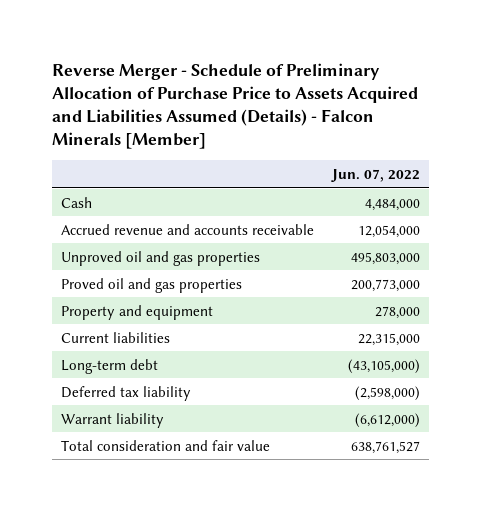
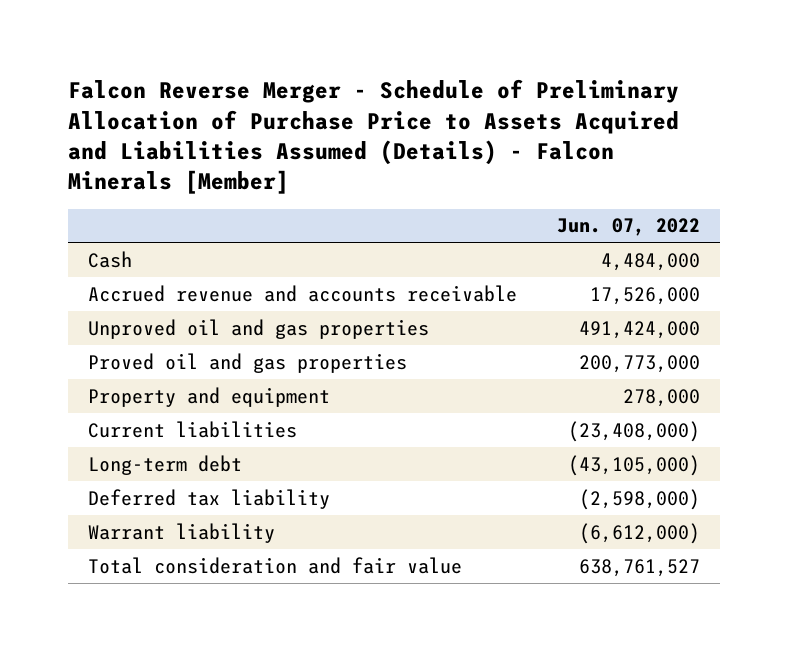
- Reverse Merger - Schedule of Preliminary Allocation of Purchase Price to Assets Acquired and Liabilities Assumed (Details) - Falcon Minerals [Member]
+ Falcon Reverse Merger - Schedule of Preliminary Allocation of Purchase Price to Assets Acquired and Liabilities Assumed (Details) - Falcon Minerals [Member]
- Accrued revenue and accounts receivable | 12,054,000
- Unproved oil and gas properties | 495,803,000
+ Accrued revenue and accounts receivable | 17,526,000
+ Unproved oil and gas properties | 491,424,000
- Current liabilities | 22,315,000
+ Current liabilities | (23,408,000)

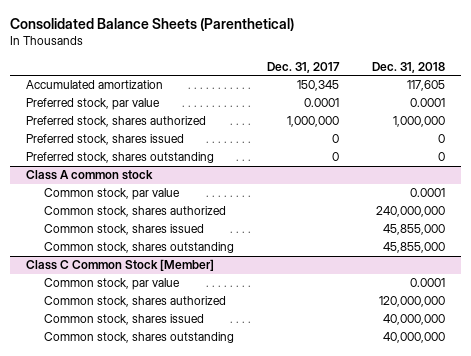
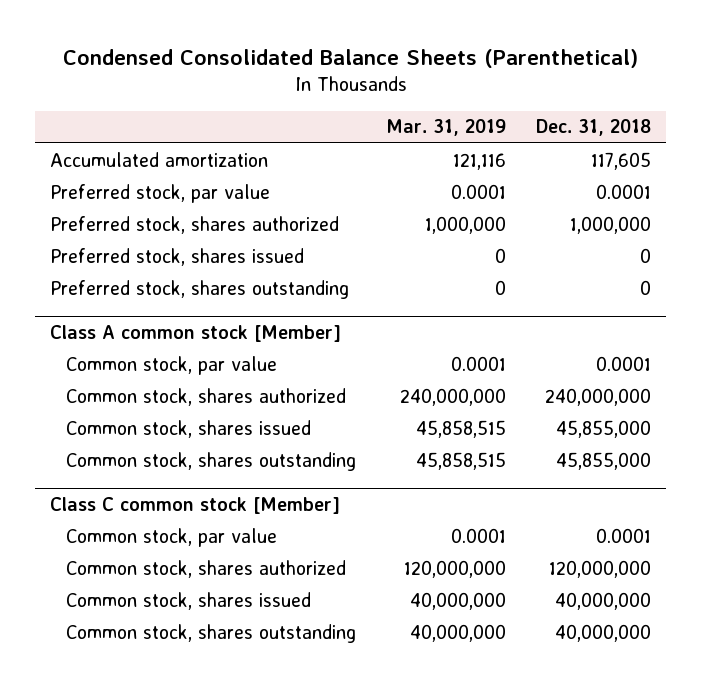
- Consolidated Balance Sheets (Parenthetical)
+ Condensed Consolidated Balance Sheets (Parenthetical)
- | Dec. 31, 2017 | Dec. 31, 2018
+ | Mar. 31, 2019 | Dec. 31, 2018
- Class A common stock
+ Class A common stock [Member]
- Class C Common Stock [Member]
+ Class C common stock [Member]

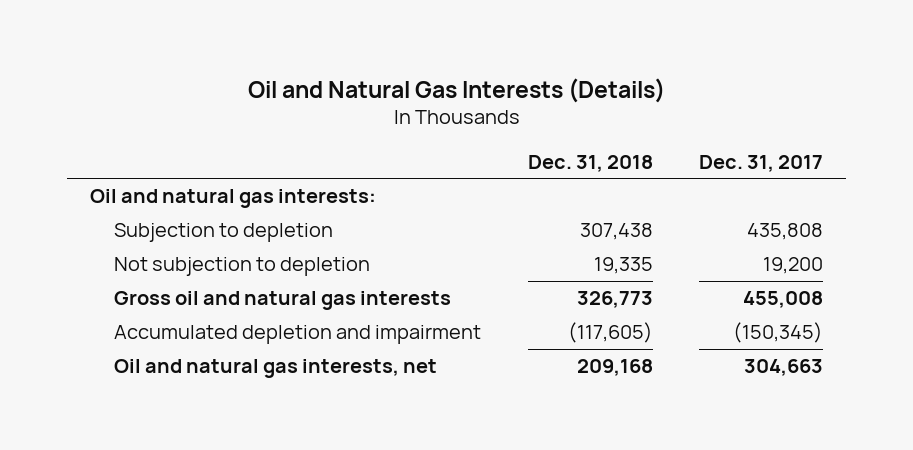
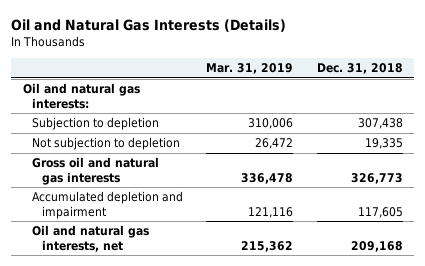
- | Dec. 31, 2018 | Dec. 31, 2017
+ | Mar. 31, 2019 | Dec. 31, 2018
- Accumulated depletion and impairment | (117,605) | (150,345)
+ Accumulated depletion and impairment | 121,116 | 117,605

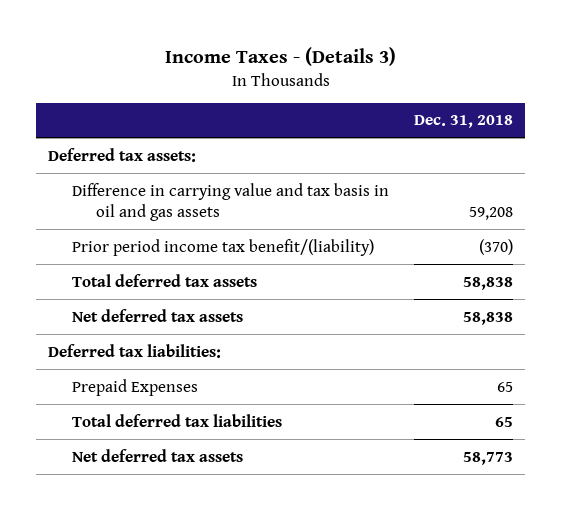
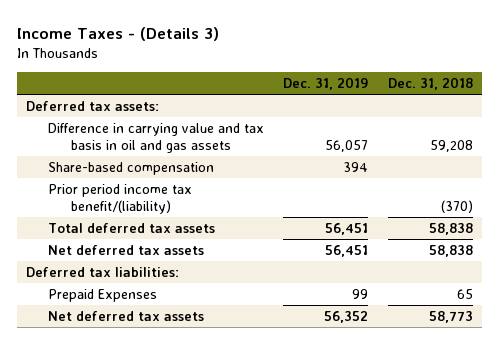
- | Dec. 31, 2018
+ | Dec. 31, 2019 | Dec. 31, 2018
+ Share-based compensation | 394 |
- Total deferred tax liabilities | 65

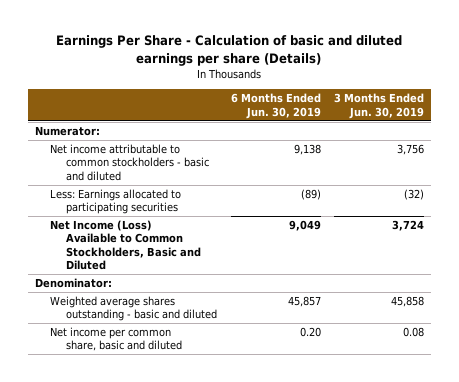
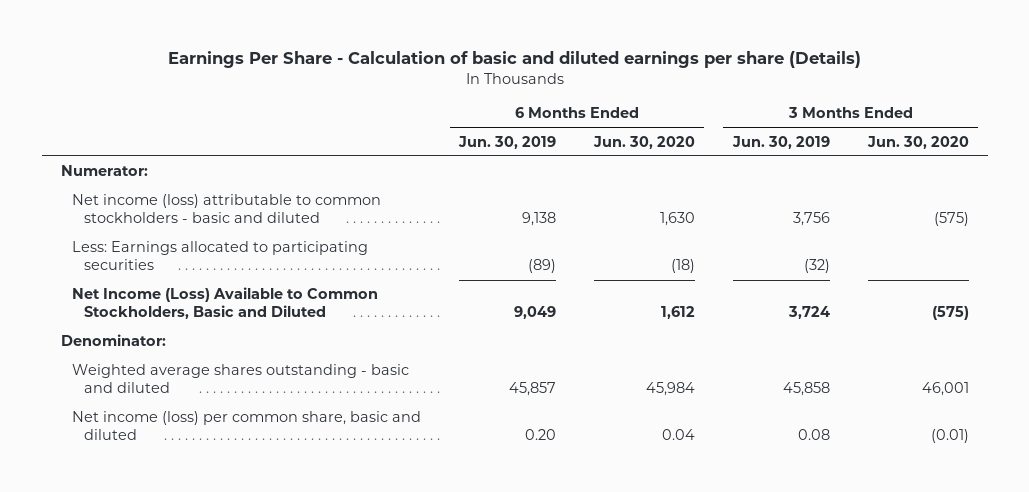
- | 6 Months Ended Jun. 30, 2019 | 3 Months Ended Jun. 30, 2019
+ | 6 Months Ended Jun. 30, 2019 | 6 Months Ended Jun. 30, 2020 | 3 Months Ended Jun. 30, 2019 | 3 Months Ended Jun. 30, 2020
- Net income attributable to common stockholders - basic and diluted | 9,138 | 3,756
+ Net income (loss) attributable to common stockholders - basic and diluted | 9,138 | 1,630 | 3,756 | (575)
- Net income per common share, basic and diluted | 0.20 | 0.08
+ Net income (loss) per common share, basic and diluted | 0.20 | 0.04 | 0.08 | (0.01)

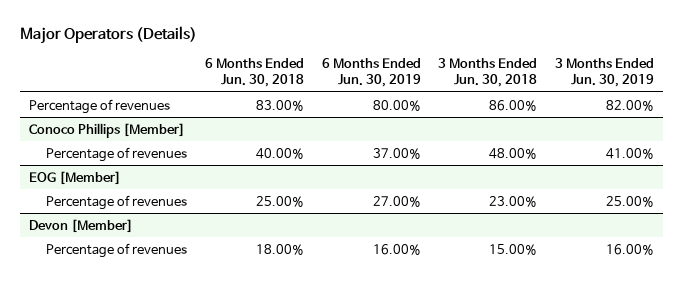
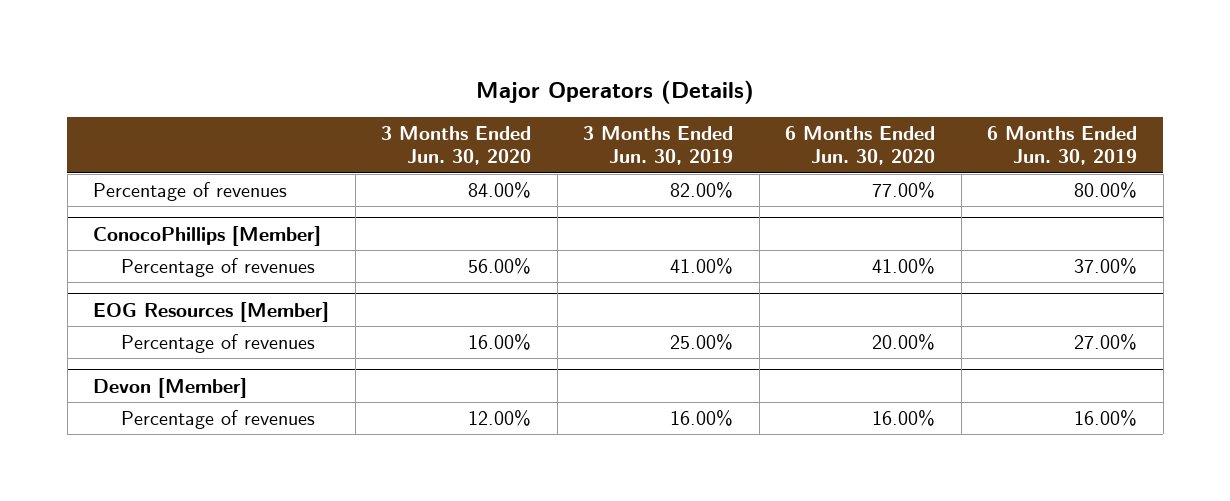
- | 6 Months Ended Jun. 30, 2018 | 6 Months Ended Jun. 30, 2019 | 3 Months Ended Jun. 30, 2018 | 3 Months Ended Jun. 30, 2019
+ | 3 Months Ended Jun. 30, 2020 | 3 Months Ended Jun. 30, 2019 | 6 Months Ended Jun. 30, 2020 | 6 Months Ended Jun. 30, 2019
- Conoco Phillips [Member]
+ ConocoPhillips [Member]
- EOG [Member]
+ EOG Resources [Member]

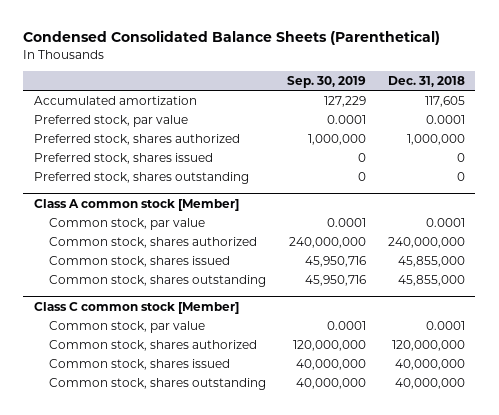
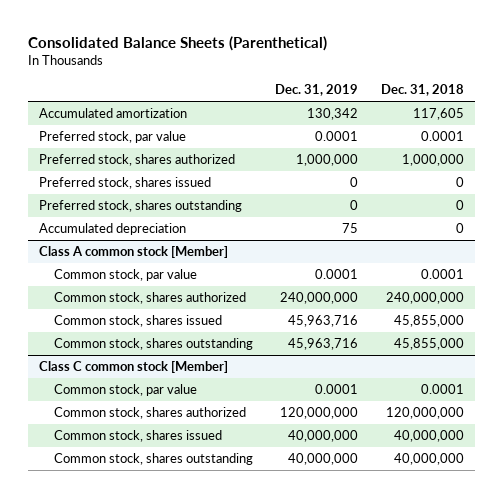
- Condensed Consolidated Balance Sheets (Parenthetical)
+ Consolidated Balance Sheets (Parenthetical)
- | Sep. 30, 2019 | Dec. 31, 2018
+ | Dec. 31, 2019 | Dec. 31, 2018
+ Accumulated depreciation | 75 | 0

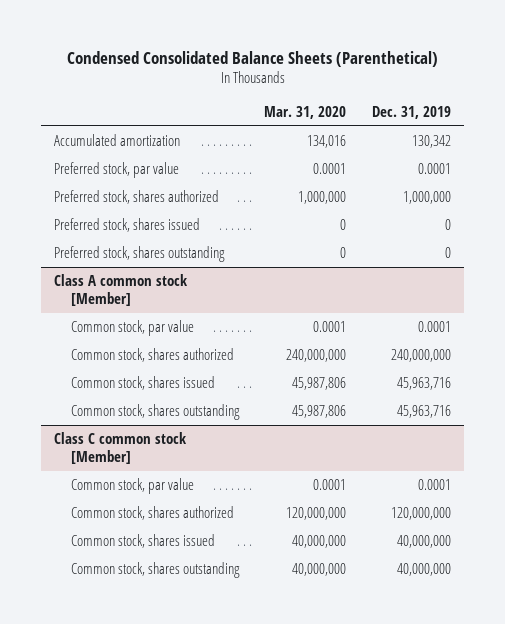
- Consolidated Balance Sheets (Parenthetical)
+ Condensed Consolidated Balance Sheets (Parenthetical)
- | Dec. 31, 2019 | Dec. 31, 2018
+ | Mar. 31, 2020 | Dec. 31, 2019
- Accumulated depreciation | 75 | 0

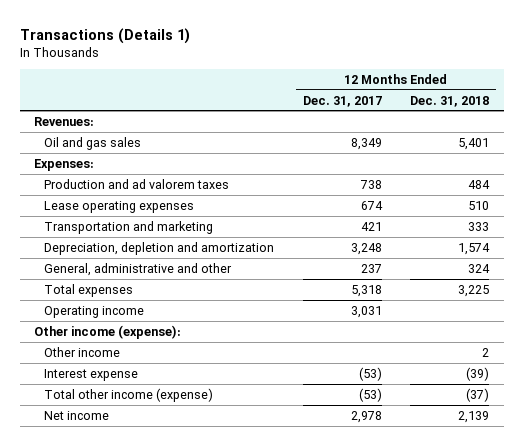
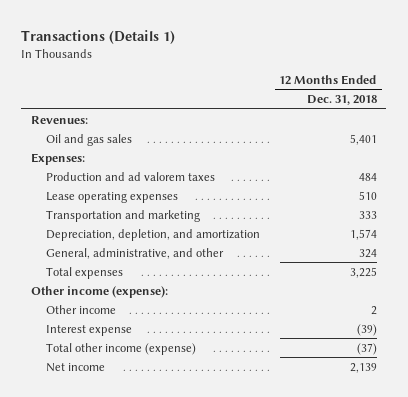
- | 12 Months Ended Dec. 31, 2017 | 12 Months Ended Dec. 31, 2018
+ | 12 Months Ended Dec. 31, 2018
- Depreciation, depletion and amortization | 3,248 | 1,574
- General, administrative and other | 237 | 324
+ Depreciation, depletion, and amortization | 1,574
+ General, administrative, and other | 324
- Operating income | 3,031 |

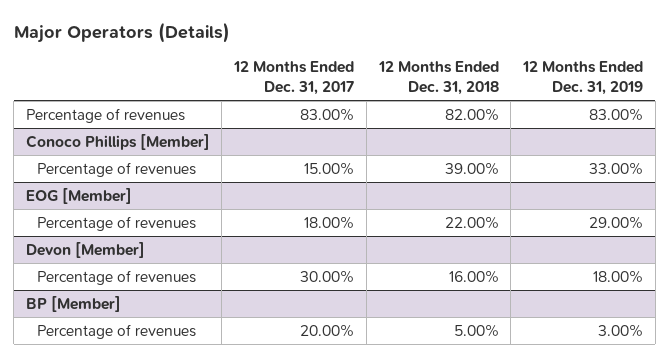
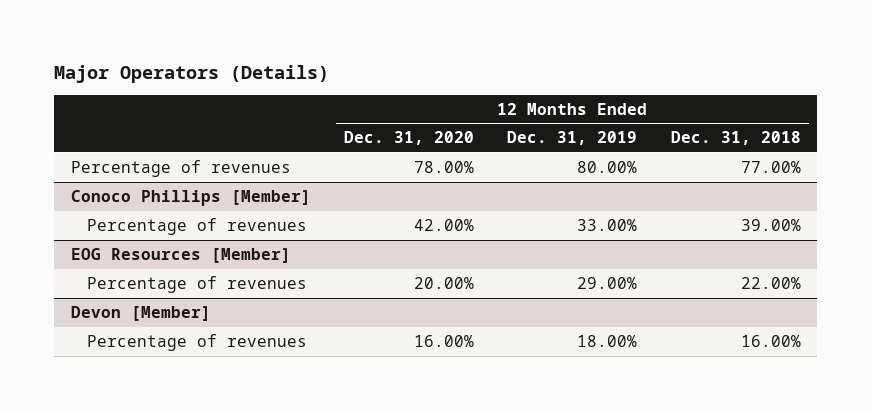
- | 12 Months Ended Dec. 31, 2017 | 12 Months Ended Dec. 31, 2018 | 12 Months Ended Dec. 31, 2019
+ | 12 Months Ended Dec. 31, 2020 | 12 Months Ended Dec. 31, 2019 | 12 Months Ended Dec. 31, 2018
- Percentage of revenues | 83.00% | 82.00% | 83.00%
+ Percentage of revenues | 78.00% | 80.00% | 77.00%
- EOG [Member]
+ EOG Resources [Member]
- BP [Member]
- Percentage of revenues | 20.00% | 5.00% | 3.00%

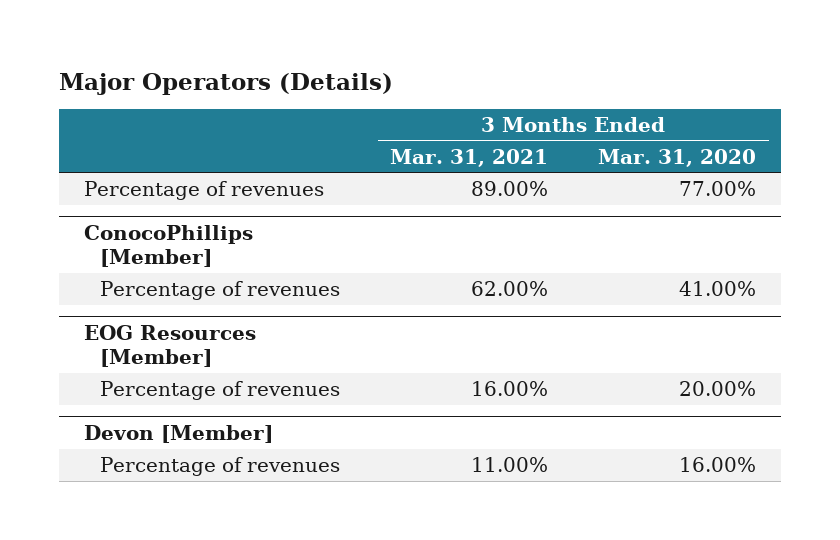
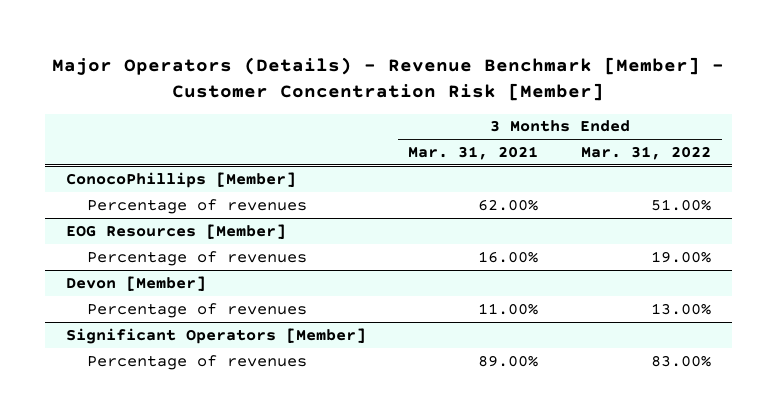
- Major Operators (Details)
+ Major Operators (Details) - Revenue Benchmark [Member] - Customer Concentration Risk [Member]
- | 3 Months Ended Mar. 31, 2021 | 3 Months Ended Mar. 31, 2020
+ | 3 Months Ended Mar. 31, 2021 | 3 Months Ended Mar. 31, 2022
- Percentage of revenues | 89.00% | 77.00%
+ Significant Operators [Member]
+ Percentage of revenues | 89.00% | 83.00%

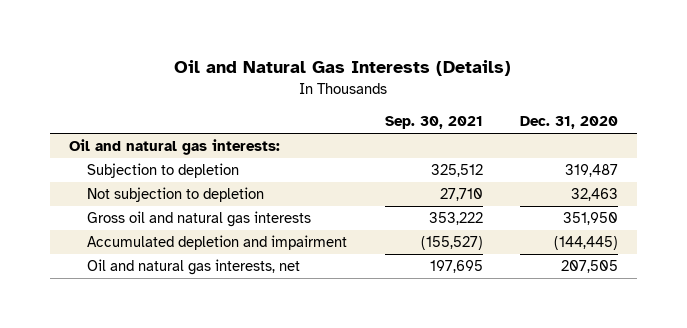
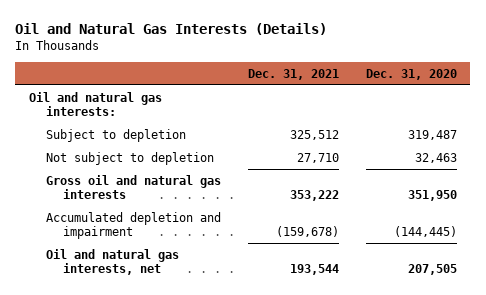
- | Sep. 30, 2021 | Dec. 31, 2020
+ | Dec. 31, 2021 | Dec. 31, 2020
- Subjection to depletion | 325,512 | 319,487
- Not subjection to depletion | 27,710 | 32,463
+ Subject to depletion | 325,512 | 319,487
+ Not subject to depletion | 27,710 | 32,463

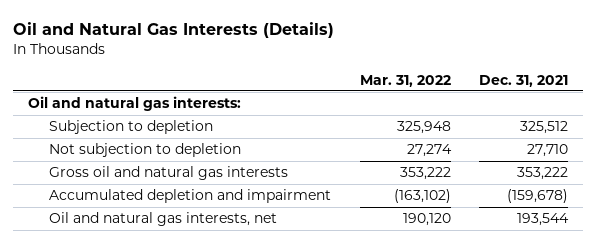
- | Dec. 31, 2021 | Dec. 31, 2020
+ | Mar. 31, 2022 | Dec. 31, 2021
- Subject to depletion | 325,512 | 319,487
- Not subject to depletion | 27,710 | 32,463
+ Subjection to depletion | 325,948 | 325,512
+ Not subjection to depletion | 27,274 | 27,710

